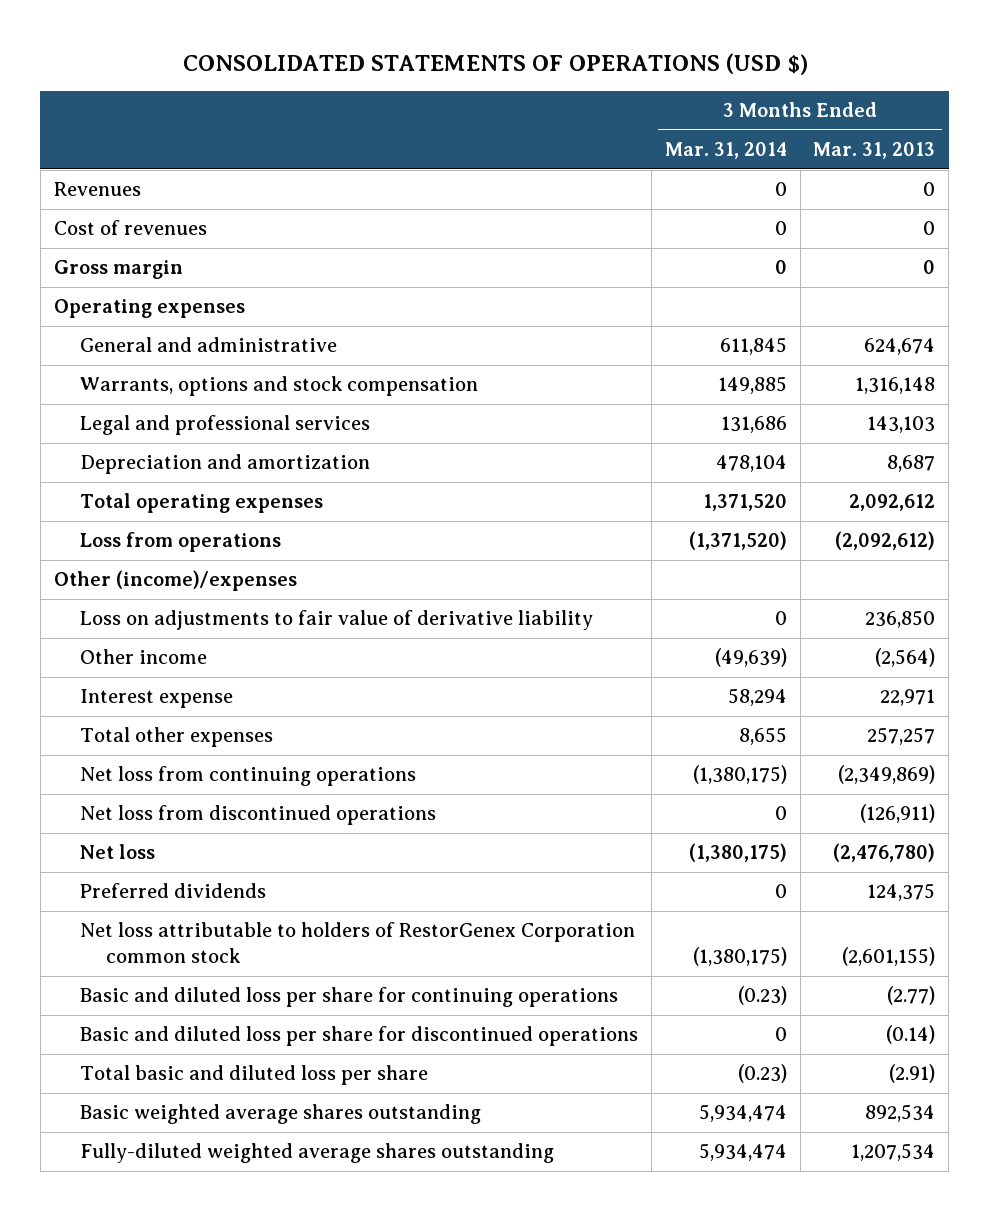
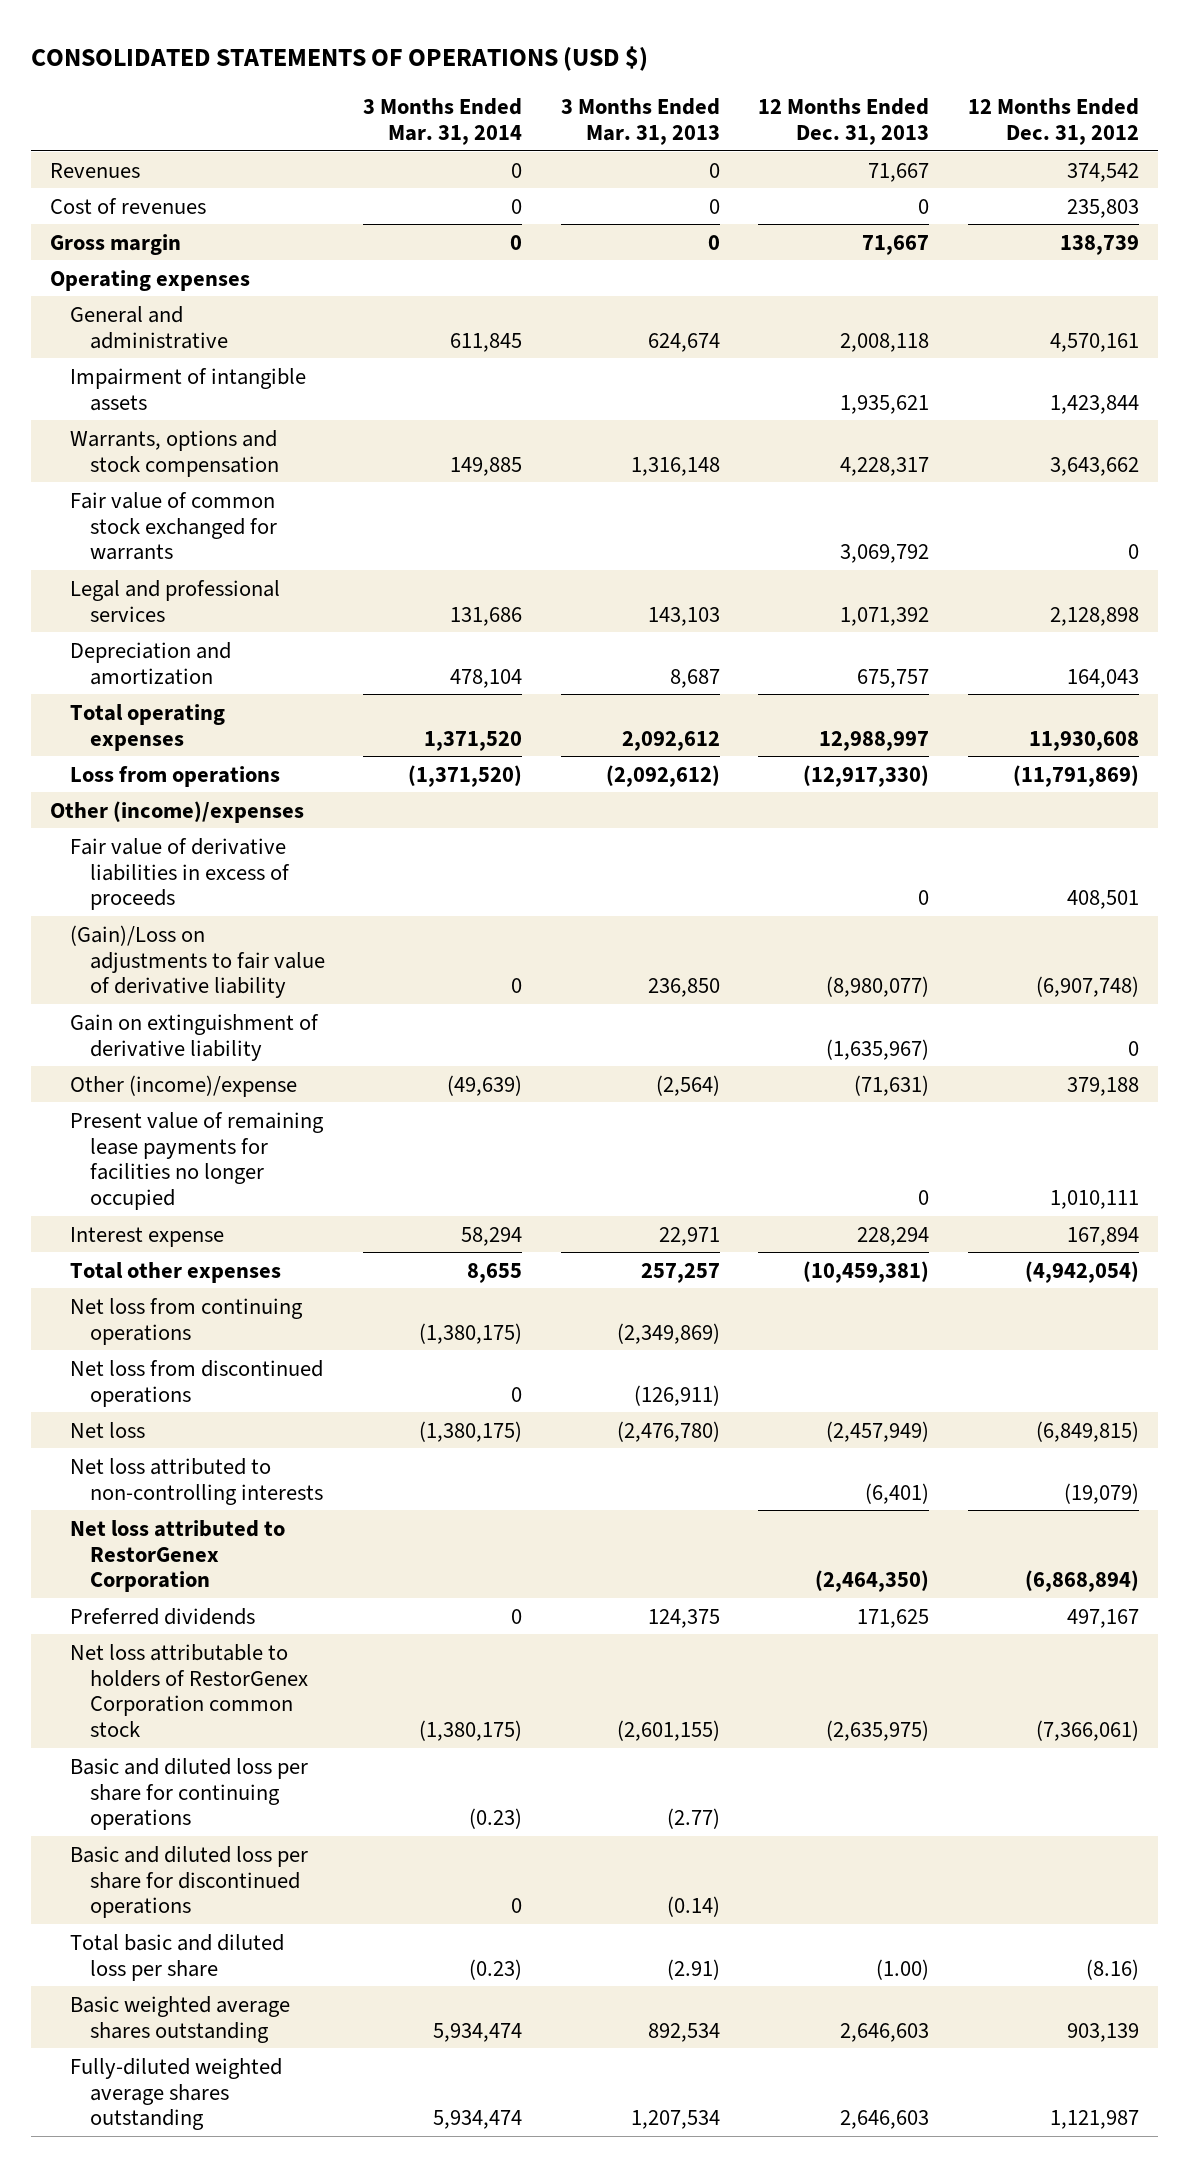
- | 3 Months Ended Mar. 31, 2014 | 3 Months Ended Mar. 31, 2013
+ | 3 Months Ended Mar. 31, 2014 | 3 Months Ended Mar. 31, 2013 | 12 Months Ended Dec. 31, 2013 | 12 Months Ended Dec. 31, 2012
+ Impairment of intangible assets | | | 1,935,621 | 1,423,844
+ Fair value of common stock exchanged for warrants | | | 3,069,792 | 0
- Loss on adjustments to fair value of derivative liability | 0 | 236,850
- Other income | (49,639) | (2,564)
+ Fair value of derivative liabilities in excess of proceeds | | | 0 | 408,501
+ (Gain)/Loss on adjustments to fair value of derivative liability | 0 | 236,850 | (8,980,077) | (6,907,748)
+ Gain on extinguishment of derivative liability | | | (1,635,967) | 0
+ Other (income)/expense | (49,639) | (2,564) | (71,631) | 379,188
+ Present value of remaining lease payments for facilities no longer occupied | | | 0 | 1,010,111
+ Net loss attributed to non-controlling interests | | | (6,401) | (19,079)
+ Net loss attributed to RestorGenex Corporation | | | (2,464,350) | (6,868,894)

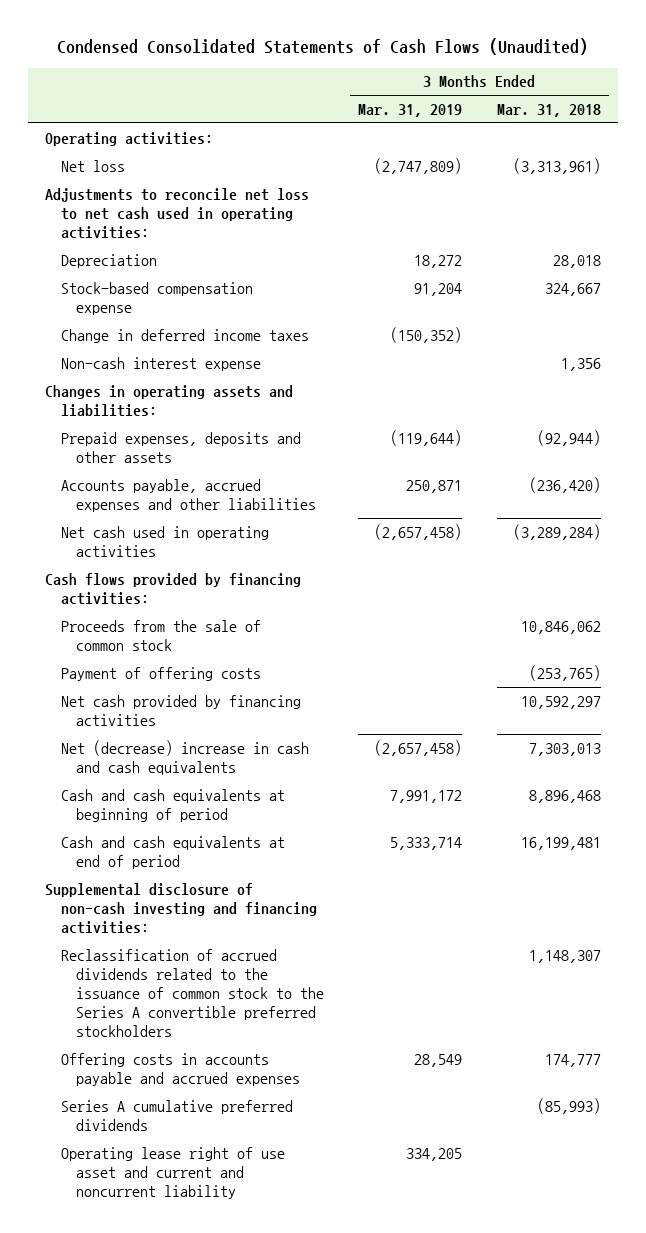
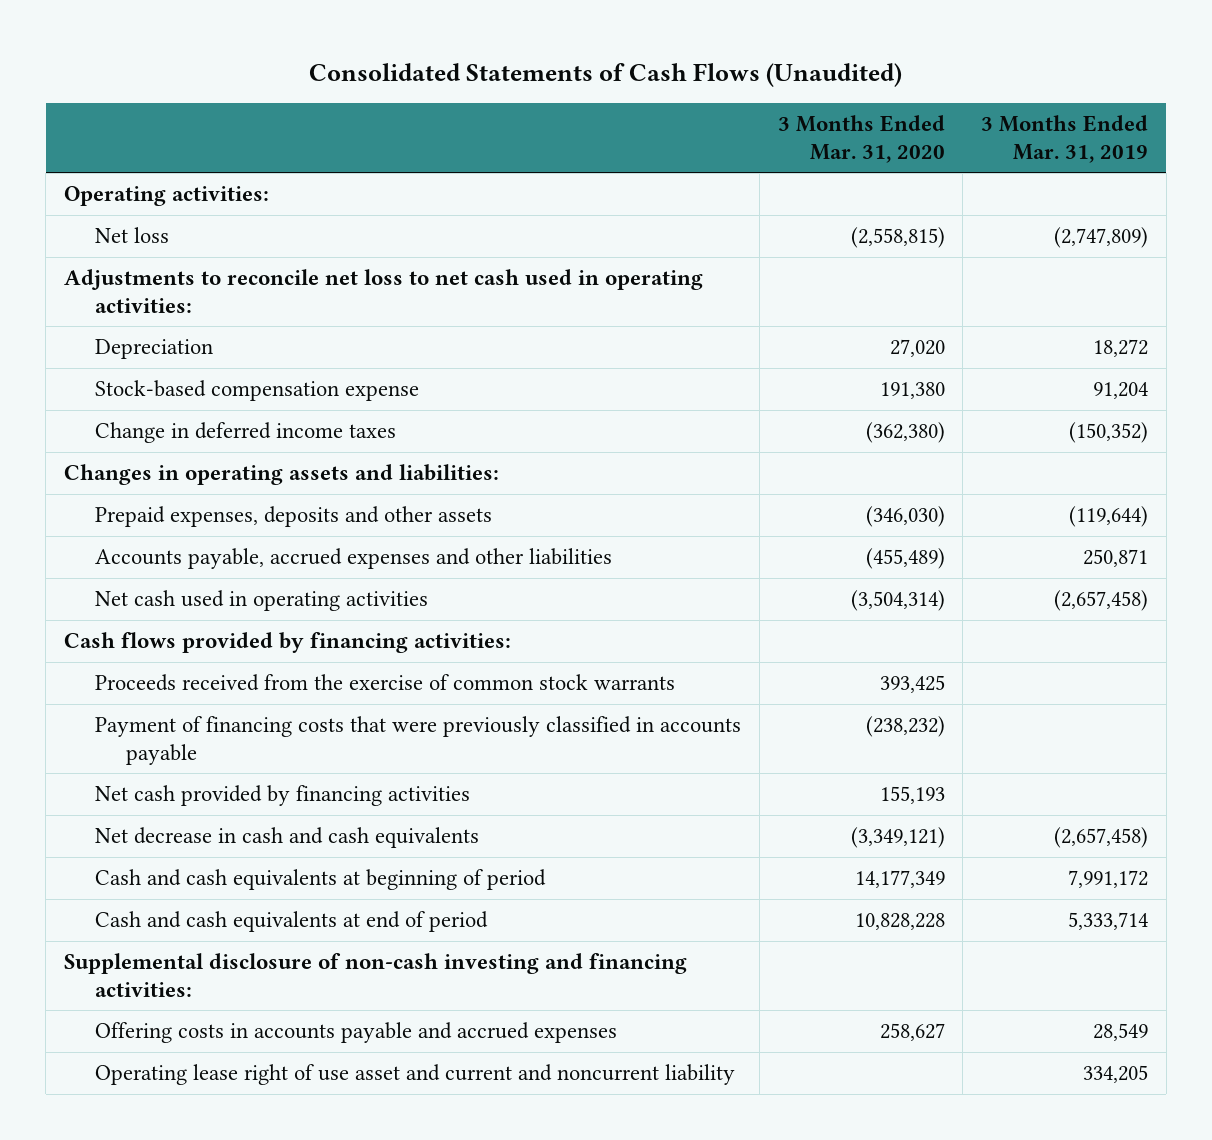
- Condensed Consolidated Statements of Cash Flows (Unaudited)
+ Consolidated Statements of Cash Flows (Unaudited)
- | 3 Months Ended Mar. 31, 2019 | 3 Months Ended Mar. 31, 2018
+ | 3 Months Ended Mar. 31, 2020 | 3 Months Ended Mar. 31, 2019
- Non-cash interest expense | | 1,356
- Proceeds from the sale of common stock | | 10,846,062
- Payment of offering costs | | (253,765)
+ Proceeds received from the exercise of common stock warrants | 393,425 |
+ Payment of financing costs that were previously classified in accounts payable | (238,232) |
- Net (decrease) increase in cash and cash equivalents | (2,657,458) | 7,303,013
+ Net decrease in cash and cash equivalents | (3,349,121) | (2,657,458)
- Reclassification of accrued dividends related to the issuance of common stock to the Series A convertible preferred stockholders | | 1,148,307
- Series A cumulative preferred dividends | | (85,993)

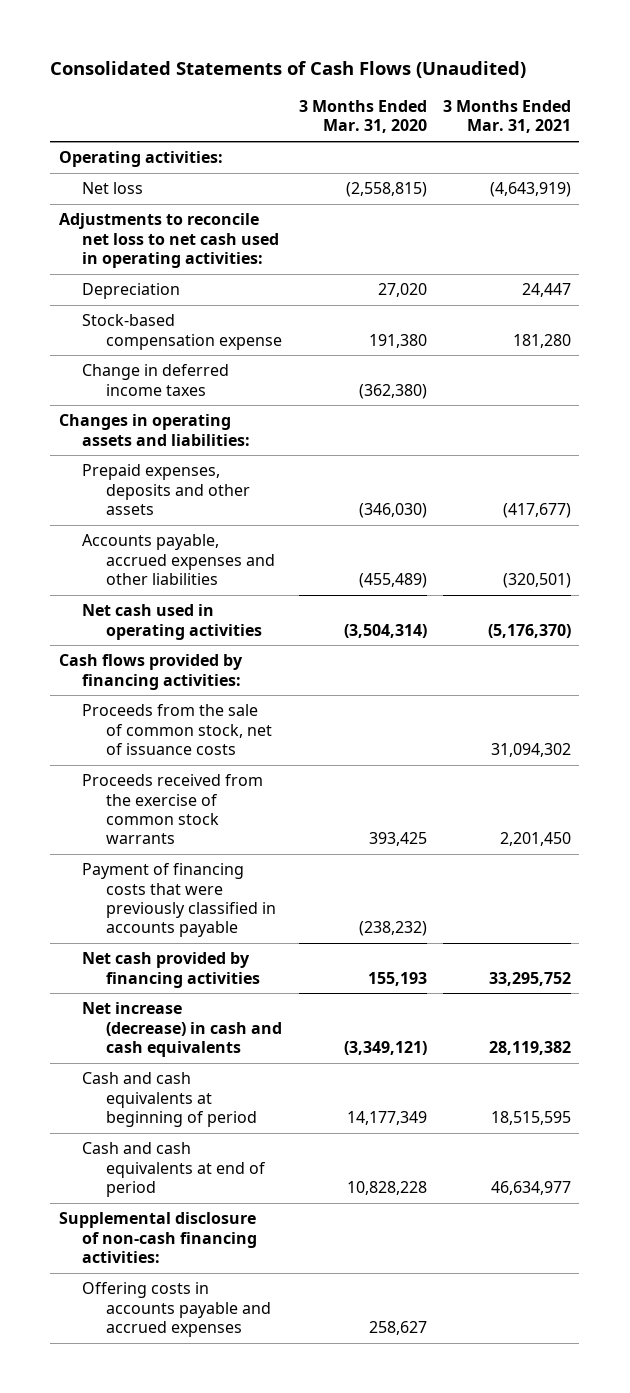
- | 3 Months Ended Mar. 31, 2020 | 3 Months Ended Mar. 31, 2019
+ | 3 Months Ended Mar. 31, 2020 | 3 Months Ended Mar. 31, 2021
+ Proceeds from the sale of common stock, net of issuance costs | | 31,094,302
- Net decrease in cash and cash equivalents | (3,349,121) | (2,657,458)
+ Net increase (decrease) in cash and cash equivalents | (3,349,121) | 28,119,382
- Supplemental disclosure of non-cash investing and financing activities:
+ Supplemental disclosure of non-cash financing activities:
- Operating lease right of use asset and current and noncurrent liability | | 334,205

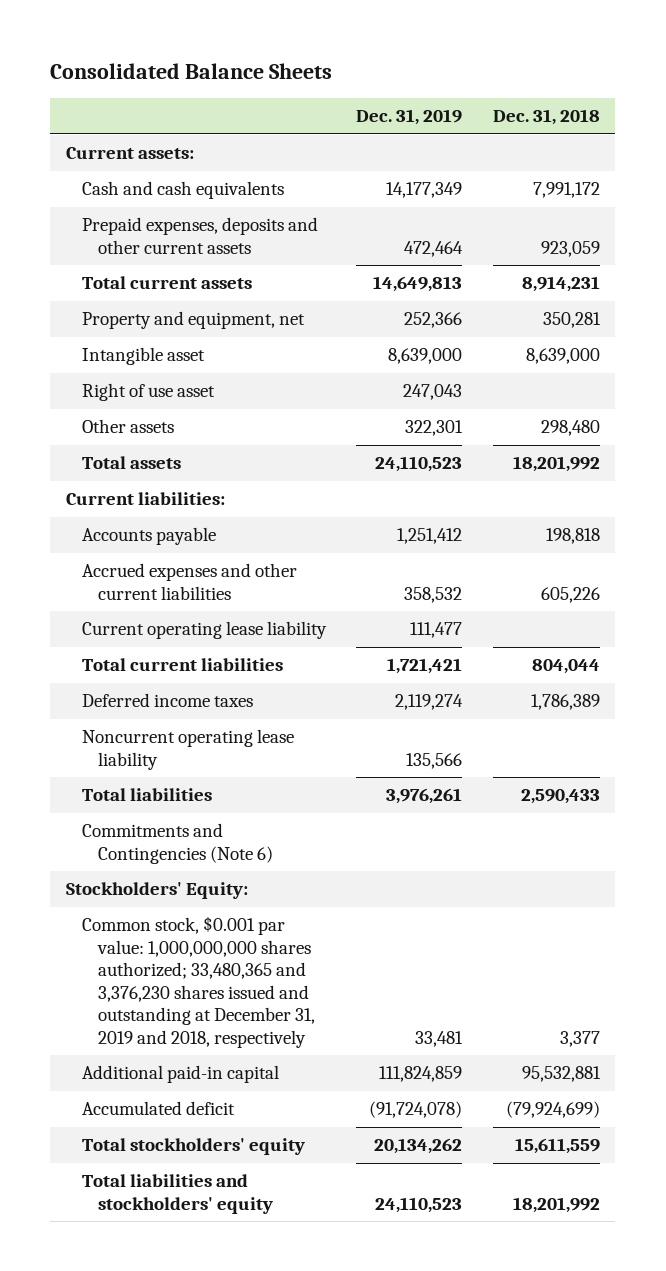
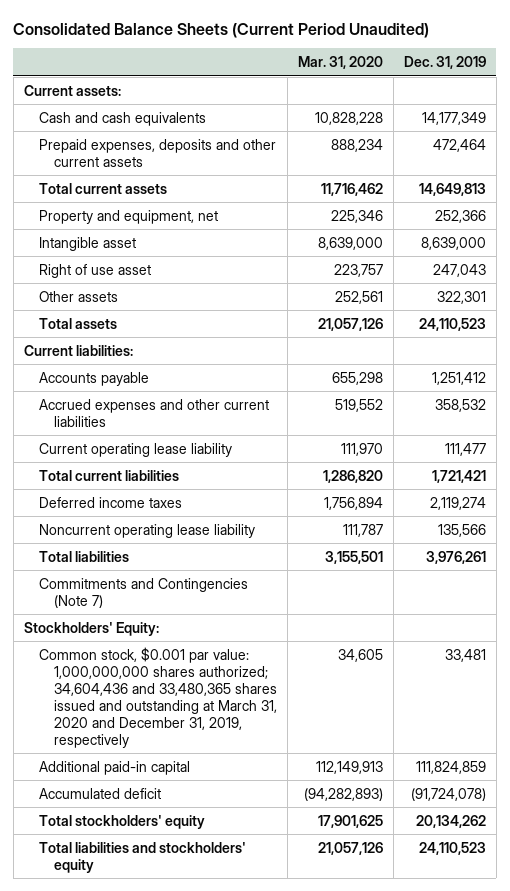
- Consolidated Balance Sheets
+ Consolidated Balance Sheets (Current Period Unaudited)
- | Dec. 31, 2019 | Dec. 31, 2018
+ | Mar. 31, 2020 | Dec. 31, 2019
- Commitments and Contingencies (Note 6)
+ Commitments and Contingencies (Note 7)
- Common stock, $0.001 par value: 1,000,000,000 shares authorized; 33,480,365 and 3,376,230 shares issued and outstanding at December 31, 2019 and 2018, respectively | 33,481 | 3,377
+ Common stock, $0.001 par value: 1,000,000,000 shares authorized; 34,604,436 and 33,480,365 shares issued and outstanding at March 31, 2020 and December 31, 2019, respectively | 34,605 | 33,481

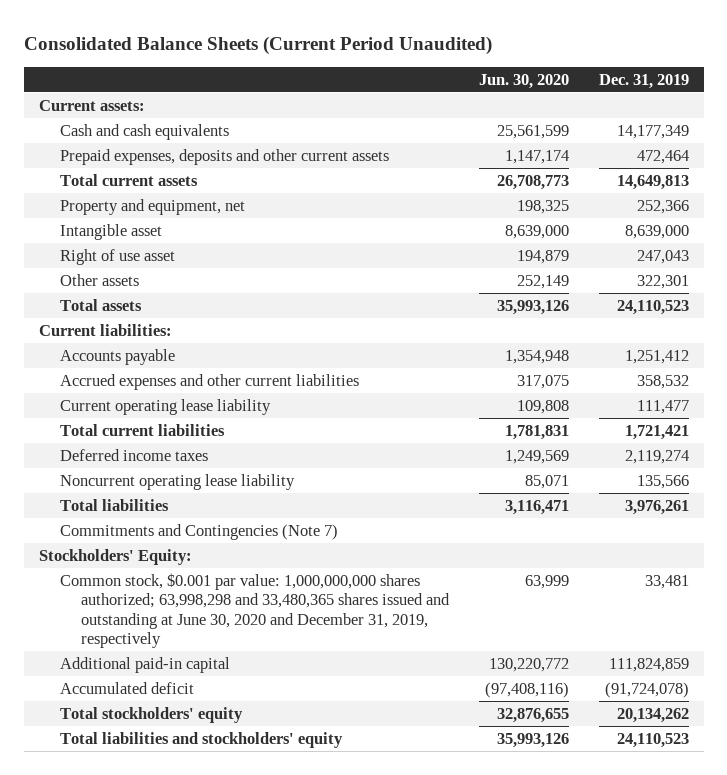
- | Mar. 31, 2020 | Dec. 31, 2019
+ | Jun. 30, 2020 | Dec. 31, 2019
- Common stock, $0.001 par value: 1,000,000,000 shares authorized; 34,604,436 and 33,480,365 shares issued and outstanding at March 31, 2020 and December 31, 2019, respectively | 34,605 | 33,481
+ Common stock, $0.001 par value: 1,000,000,000 shares authorized; 63,998,298 and 33,480,365 shares issued and outstanding at June 30, 2020 and December 31, 2019, respectively | 63,999 | 33,481

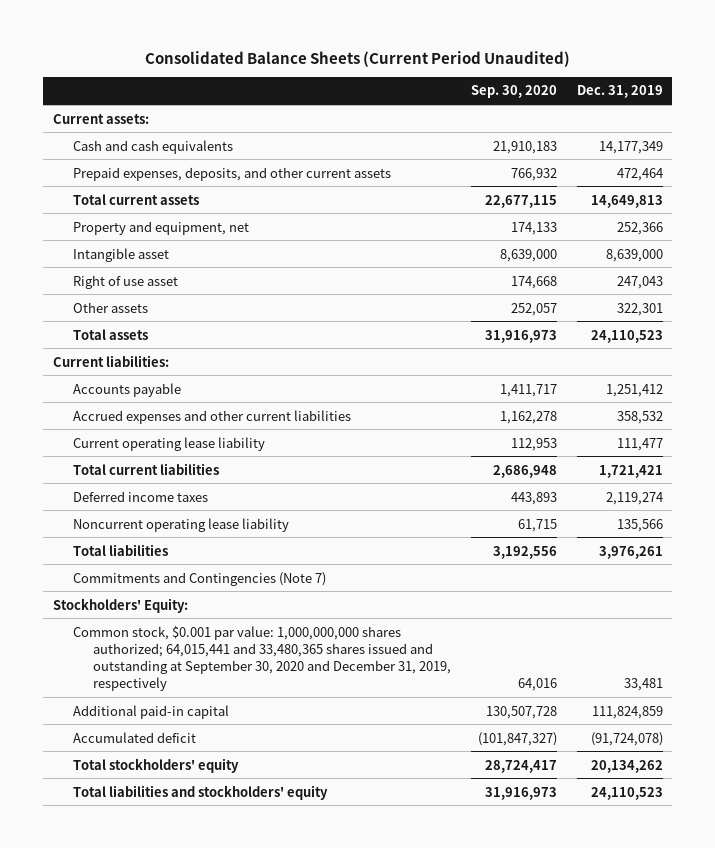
- | Jun. 30, 2020 | Dec. 31, 2019
+ | Sep. 30, 2020 | Dec. 31, 2019
- Prepaid expenses, deposits and other current assets | 1,147,174 | 472,464
+ Prepaid expenses, deposits, and other current assets | 766,932 | 472,464
- Common stock, $0.001 par value: 1,000,000,000 shares authorized; 63,998,298 and 33,480,365 shares issued and outstanding at June 30, 2020 and December 31, 2019, respectively | 63,999 | 33,481
+ Common stock, $0.001 par value: 1,000,000,000 shares authorized; 64,015,441 and 33,480,365 shares issued and outstanding at September 30, 2020 and December 31, 2019, respectively | 64,016 | 33,481

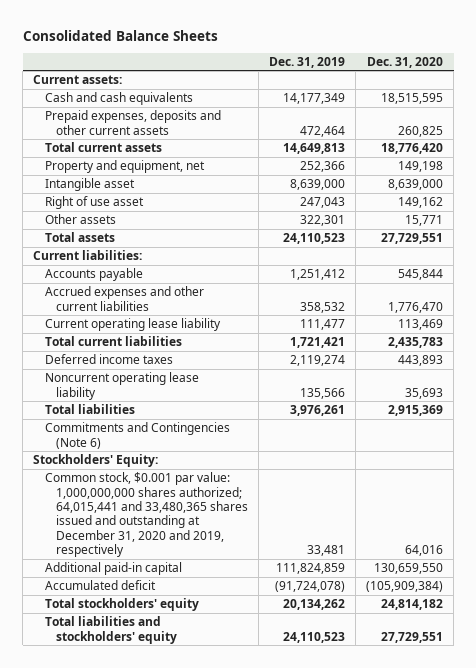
- Consolidated Balance Sheets (Current Period Unaudited)
+ Consolidated Balance Sheets
- | Sep. 30, 2020 | Dec. 31, 2019
+ | Dec. 31, 2019 | Dec. 31, 2020
- Prepaid expenses, deposits, and other current assets | 766,932 | 472,464
+ Prepaid expenses, deposits and other current assets | 472,464 | 260,825
- Commitments and Contingencies (Note 7)
+ Commitments and Contingencies (Note 6)
- Common stock, $0.001 par value: 1,000,000,000 shares authorized; 64,015,441 and 33,480,365 shares issued and outstanding at September 30, 2020 and December 31, 2019, respectively | 64,016 | 33,481
+ Common stock, $0.001 par value: 1,000,000,000 shares authorized; 64,015,441 and 33,480,365 shares issued and outstanding at December 31, 2020 and 2019, respectively | 33,481 | 64,016

